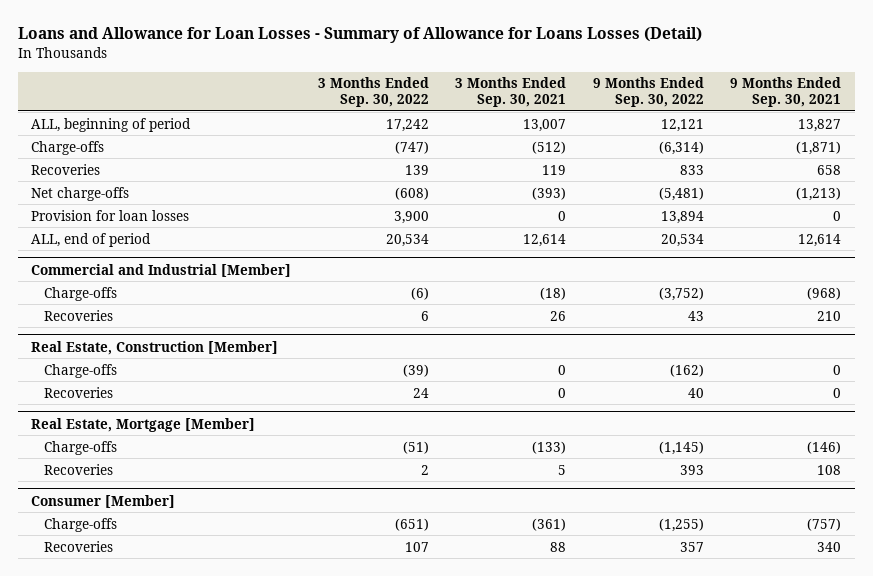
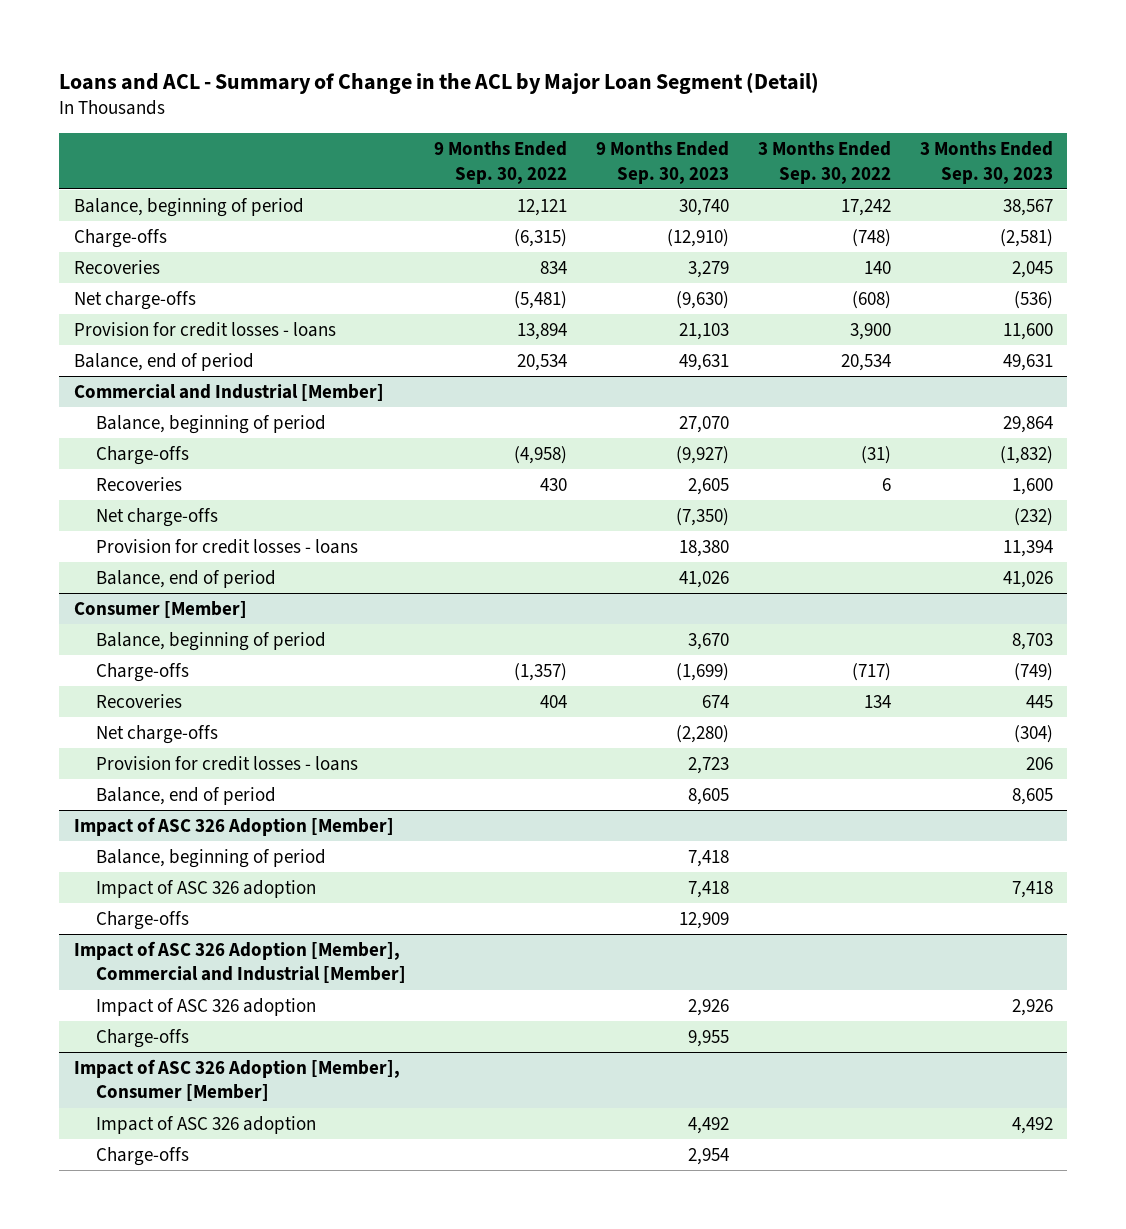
- Loans and Allowance for Loan Losses - Summary of Allowance for Loans Losses (Detail)
+ Loans and ACL - Summary of Change in the ACL by Major Loan Segment (Detail)
- | 3 Months Ended Sep. 30, 2022 | 3 Months Ended Sep. 30, 2021 | 9 Months Ended Sep. 30, 2022 | 9 Months Ended Sep. 30, 2021
+ | 9 Months Ended Sep. 30, 2022 | 9 Months Ended Sep. 30, 2023 | 3 Months Ended Sep. 30, 2022 | 3 Months Ended Sep. 30, 2023
- ALL, beginning of period | 17,242 | 13,007 | 12,121 | 13,827
- Charge-offs | (747) | (512) | (6,314) | (1,871)
- Recoveries | 139 | 119 | 833 | 658
+ Balance, beginning of period | 12,121 | 30,740 | 17,242 | 38,567
+ Charge-offs | (6,315) | (12,910) | (748) | (2,581)
+ Recoveries | 834 | 3,279 | 140 | 2,045
- Provision for loan losses | 3,900 | 0 | 13,894 | 0
- ALL, end of period | 20,534 | 12,614 | 20,534 | 12,614
+ Provision for credit losses - loans | 13,894 | 21,103 | 3,900 | 11,600
+ Balance, end of period | 20,534 | 49,631 | 20,534 | 49,631
@ Commercial and Industrial [Member]
- Charge-offs | (6) | (18) | (3,752) | (968)
- Recoveries | 6 | 26 | 43 | 210
- Real Estate, Construction [Member]
- Charge-offs | (39) | 0 | (162) | 0
- Recoveries | 24 | 0 | 40 | 0
- Real Estate, Mortgage [Member]
- Charge-offs | (51) | (133) | (1,145) | (146)
- Recoveries | 2 | 5 | 393 | 108
@ Commercial and Industrial [Member]
+ Balance, beginning of period | | 27,070 | | 29,864
+ Charge-offs | (4,958) | (9,927) | (31) | (1,832)
+ Recoveries | 430 | 2,605 | 6 | 1,600
+ Net charge-offs | | (7,350) | | (232)
+ Provision for credit losses - loans | | 18,380 | | 11,394
+ Balance, end of period | | 41,026 | | 41,026
@ Consumer [Member]
- Charge-offs | (651) | (361) | (1,255) | (757)
- Recoveries | 107 | 88 | 357 | 340
+ Balance, beginning of period | | 3,670 | | 8,703
+ Charge-offs | (1,357) | (1,699) | (717) | (749)
+ Recoveries | 404 | 674 | 134 | 445
+ Net charge-offs | | (2,280) | | (304)
+ Provision for credit losses - loans | | 2,723 | | 206
+ Balance, end of period | | 8,605 | | 8,605
+ Impact of ASC 326 Adoption [Member]
+ Balance, beginning of period | | 7,418 | |
+ Impact of ASC 326 adoption | | 7,418 | | 7,418
+ Charge-offs | | 12,909 | |
+ Impact of ASC 326 Adoption [Member], Commercial and Industrial [Member]
+ Impact of ASC 326 adoption | | 2,926 | | 2,926
+ Charge-offs | | 9,955 | |
+ Impact of ASC 326 Adoption [Member], Consumer [Member]
+ Impact of ASC 326 adoption | | 4,492 | | 4,492
+ Charge-offs | | 2,954 | |

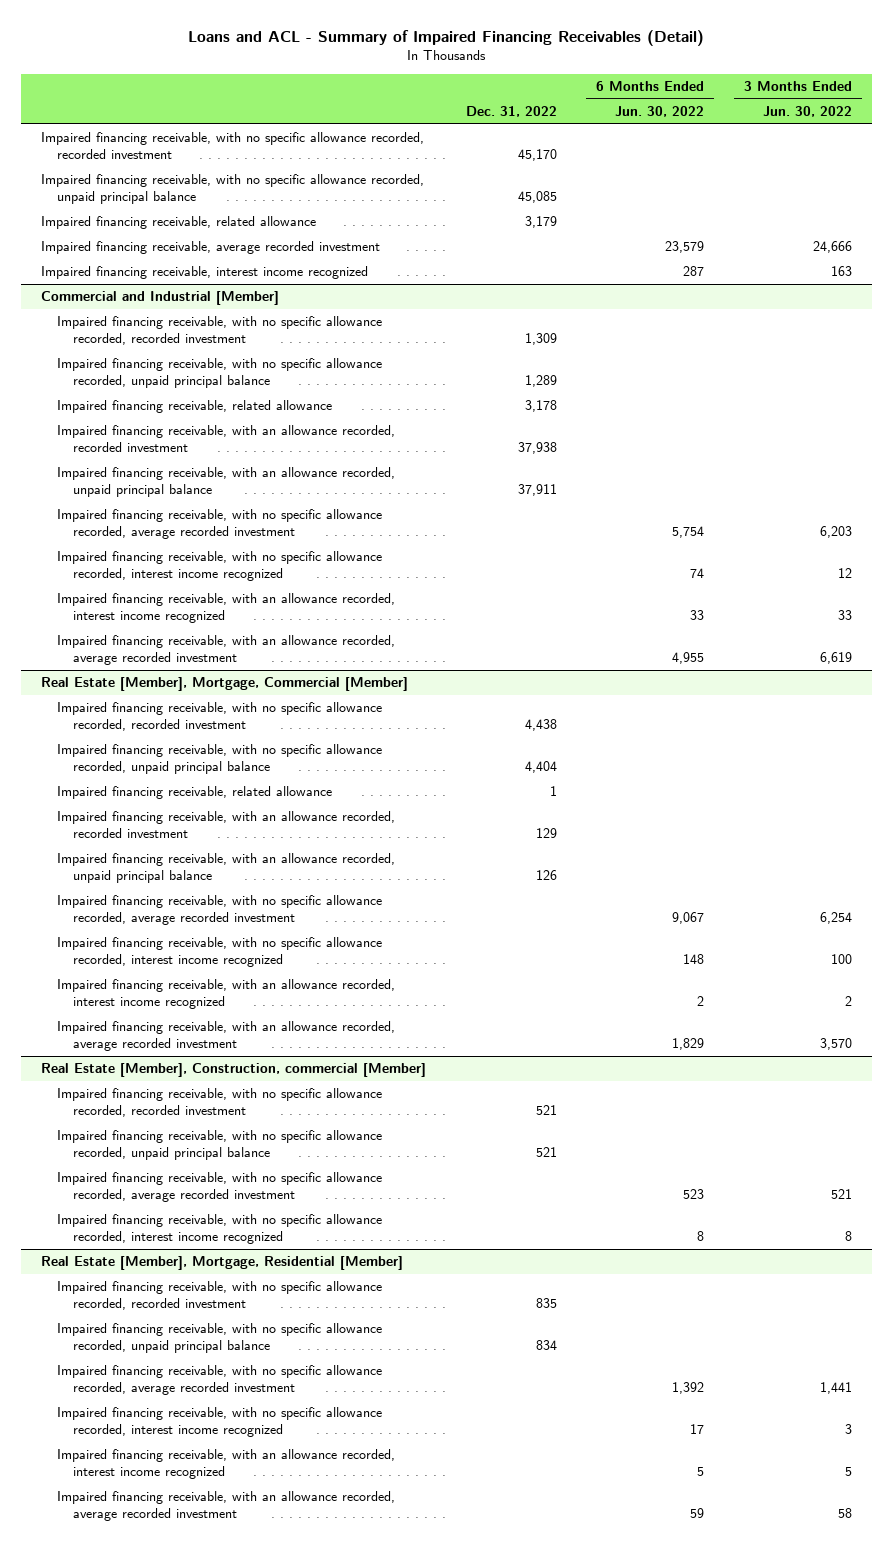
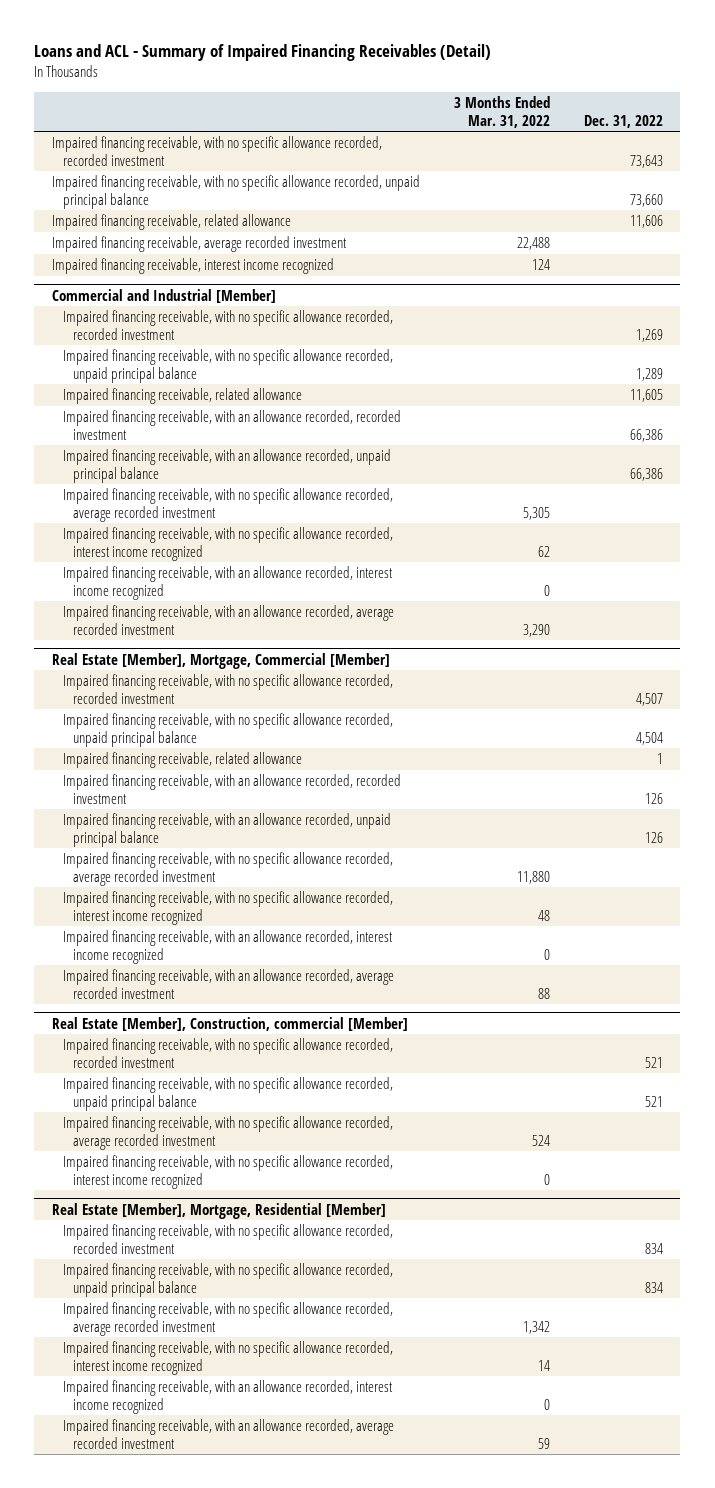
- | Dec. 31, 2022 | 6 Months Ended Jun. 30, 2022 | 3 Months Ended Jun. 30, 2022
+ | 3 Months Ended Mar. 31, 2022 | Dec. 31, 2022
- Impaired financing receivable, with no specific allowance recorded, recorded investment | 45,170 | |
- Impaired financing receivable, with no specific allowance recorded, unpaid principal balance | 45,085 | |
- Impaired financing receivable, related allowance | 3,179 | |
+ Impaired financing receivable, with no specific allowance recorded, recorded investment | | 73,643
+ Impaired financing receivable, with no specific allowance recorded, unpaid principal balance | | 73,660
+ Impaired financing receivable, related allowance | | 11,606
@ Commercial and Industrial [Member]
- Impaired financing receivable, with no specific allowance recorded, recorded investment | 1,309 | |
+ Impaired financing receivable, with no specific allowance recorded, recorded investment | | 1,269
- Impaired financing receivable, related allowance | 3,178 | |
- Impaired financing receivable, with an allowance recorded, recorded investment | 37,938 | |
- Impaired financing receivable, with an allowance recorded, unpaid principal balance | 37,911 | |
+ Impaired financing receivable, related allowance | | 11,605
+ Impaired financing receivable, with an allowance recorded, recorded investment | | 66,386
+ Impaired financing receivable, with an allowance recorded, unpaid principal balance | | 66,386
@ Real Estate [Member], Mortgage, Commercial [Member]
- Impaired financing receivable, with no specific allowance recorded, recorded investment | 4,438 | |
- Impaired financing receivable, with no specific allowance recorded, unpaid principal balance | 4,404 | |
+ Impaired financing receivable, with no specific allowance recorded, recorded investment | | 4,507
+ Impaired financing receivable, with no specific allowance recorded, unpaid principal balance | | 4,504
- Impaired financing receivable, with an allowance recorded, recorded investment | 129 | |
+ Impaired financing receivable, with an allowance recorded, recorded investment | | 126
@ Real Estate [Member], Mortgage, Residential [Member]
- Impaired financing receivable, with no specific allowance recorded, recorded investment | 835 | |
+ Impaired financing receivable, with no specific allowance recorded, recorded investment | | 834

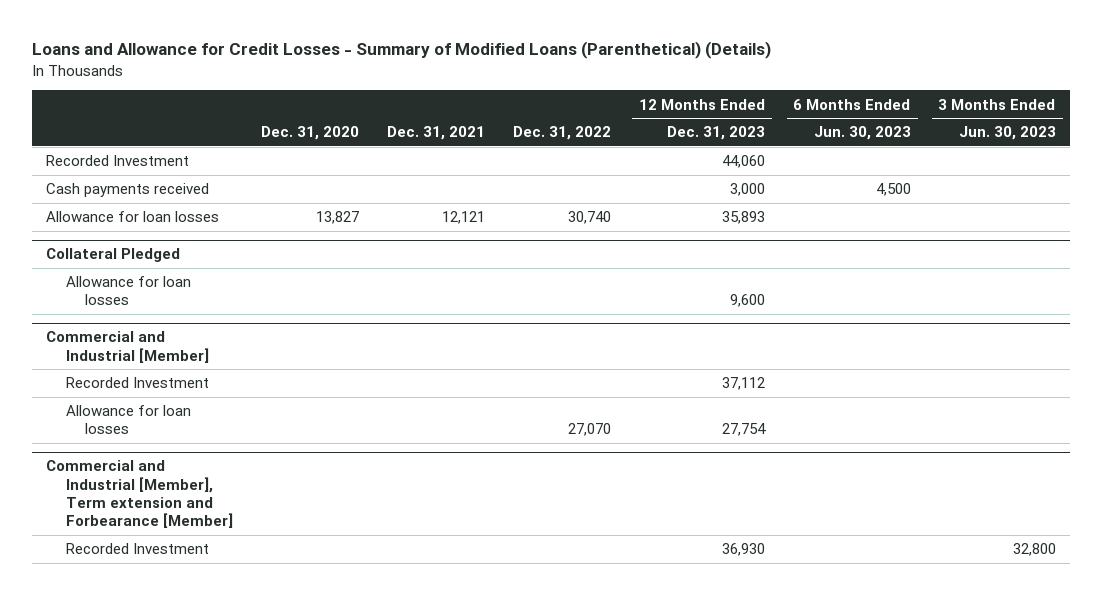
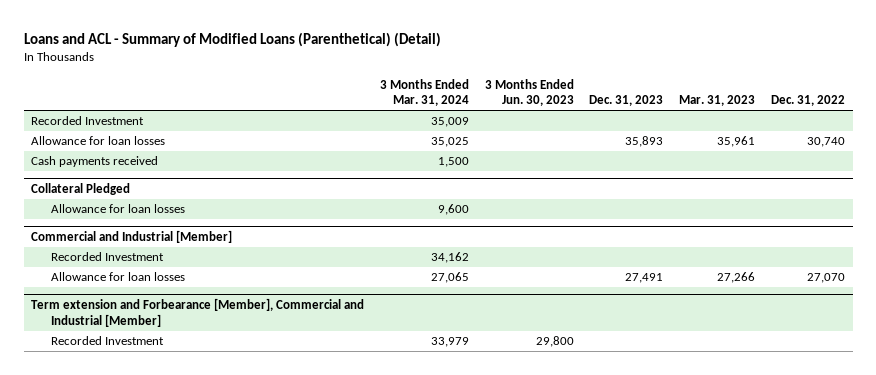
- Loans and Allowance for Credit Losses - Summary of Modified Loans (Parenthetical) (Details)
+ Loans and ACL - Summary of Modified Loans (Parenthetical) (Detail)
- | Dec. 31, 2020 | Dec. 31, 2021 | Dec. 31, 2022 | 12 Months Ended Dec. 31, 2023 | 6 Months Ended Jun. 30, 2023 | 3 Months Ended Jun. 30, 2023
+ | 3 Months Ended Mar. 31, 2024 | 3 Months Ended Jun. 30, 2023 | Dec. 31, 2023 | Mar. 31, 2023 | Dec. 31, 2022
moved down: Cash payments received | 1,500 | | | |
- Commercial and Industrial [Member], Term extension and Forbearance [Member]
- Recorded Investment | | | | 36,930 | | 32,800
+ Term extension and Forbearance [Member], Commercial and Industrial [Member]
+ Recorded Investment | 33,979 | 29,800 | | |

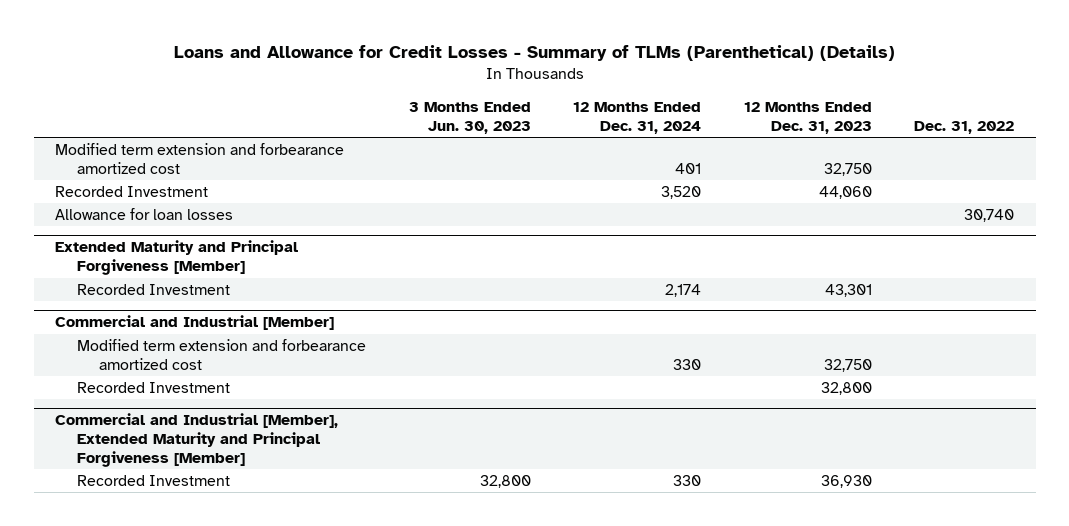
- Loans and ACL - Summary of Modified Loans (Parenthetical) (Detail)
+ Loans and Allowance for Credit Losses - Summary of TLMs (Parenthetical) (Details)
- | 3 Months Ended Mar. 31, 2024 | 3 Months Ended Jun. 30, 2023 | Dec. 31, 2023 | Mar. 31, 2023 | Dec. 31, 2022
+ | 3 Months Ended Jun. 30, 2023 | 12 Months Ended Dec. 31, 2024 | 12 Months Ended Dec. 31, 2023 | Dec. 31, 2022
+ Modified term extension and forbearance amortized cost | | 401 | 32,750 |
- Cash payments received | 1,500 | | | |
- Collateral Pledged
- Allowance for loan losses | 9,600 | | | |
+ Extended Maturity and Principal Forgiveness [Member]
+ Recorded Investment | | 2,174 | 43,301 |
@ Commercial and Industrial [Member]
+ Modified term extension and forbearance amortized cost | | 330 | 32,750 |
- Allowance for loan losses | 27,065 | | 27,491 | 27,266 | 27,070
- Term extension and Forbearance [Member], Commercial and Industrial [Member]
- Recorded Investment | 33,979 | 29,800 | | |
+ Commercial and Industrial [Member], Extended Maturity and Principal Forgiveness [Member]
+ Recorded Investment | 32,800 | 330 | 36,930 |

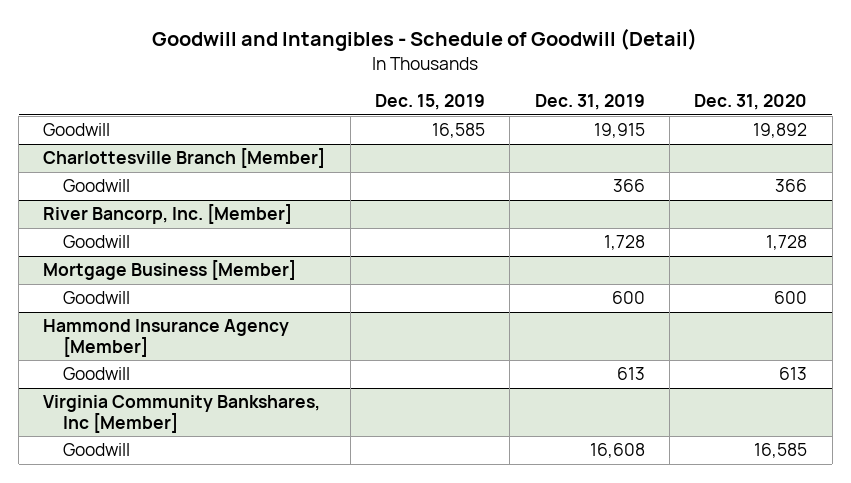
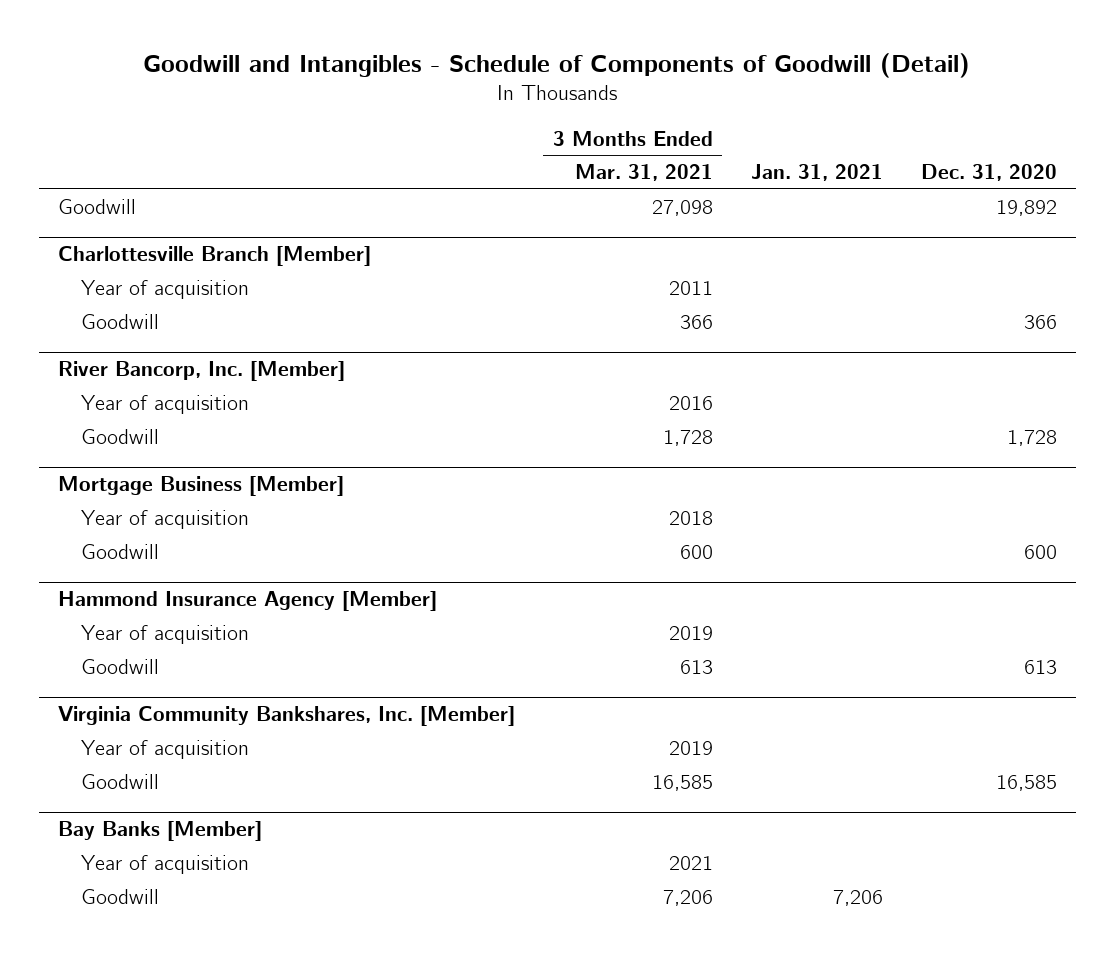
- Goodwill and Intangibles - Schedule of Goodwill (Detail)
+ Goodwill and Intangibles - Schedule of Components of Goodwill (Detail)
- | Dec. 15, 2019 | Dec. 31, 2019 | Dec. 31, 2020
+ | 3 Months Ended Mar. 31, 2021 | Jan. 31, 2021 | Dec. 31, 2020
@ Charlottesville Branch [Member]
+ Year of acquisition | 2011 | |
@ River Bancorp, Inc. [Member]
+ Year of acquisition | 2016 | |
@ Mortgage Business [Member]
+ Year of acquisition | 2018 | |
@ Hammond Insurance Agency [Member]
+ Year of acquisition | 2019 | |
- Virginia Community Bankshares, Inc [Member]
+ Virginia Community Bankshares, Inc. [Member]
+ Year of acquisition | 2019 | |
+ Bay Banks [Member]
+ Year of acquisition | 2021 | |
+ Goodwill | 7,206 | 7,206 |

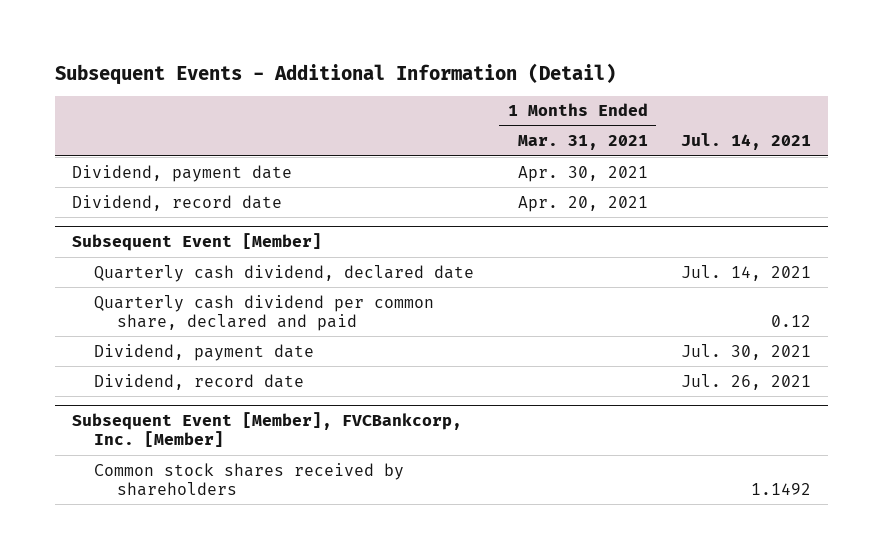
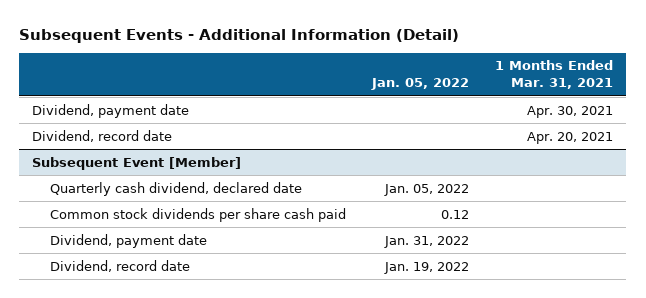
- | 1 Months Ended Mar. 31, 2021 | Jul. 14, 2021
+ | Jan. 05, 2022 | 1 Months Ended Mar. 31, 2021
@ Subsequent Event [Member]
- Quarterly cash dividend per common share, declared and paid | | 0.12
+ Common stock dividends per share cash paid | 0.12 |
- Subsequent Event [Member], FVCBankcorp, Inc. [Member]
- Common stock shares received by shareholders | | 1.1492

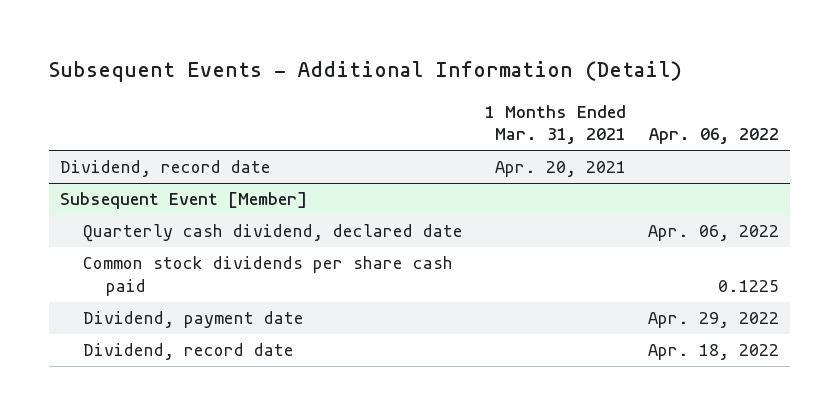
- | Jan. 05, 2022 | 1 Months Ended Mar. 31, 2021
+ | 1 Months Ended Mar. 31, 2021 | Apr. 06, 2022
- Dividend, payment date | | Apr. 30, 2021

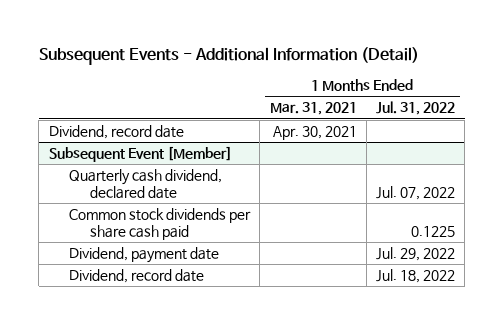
- | 1 Months Ended Mar. 31, 2021 | Apr. 06, 2022
+ | 1 Months Ended Mar. 31, 2021 | 1 Months Ended Jul. 31, 2022
- Dividend, record date | Apr. 20, 2021 |
+ Dividend, record date | Apr. 30, 2021 |

